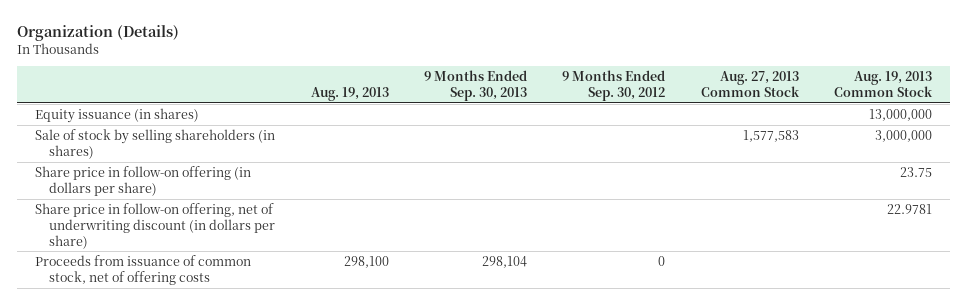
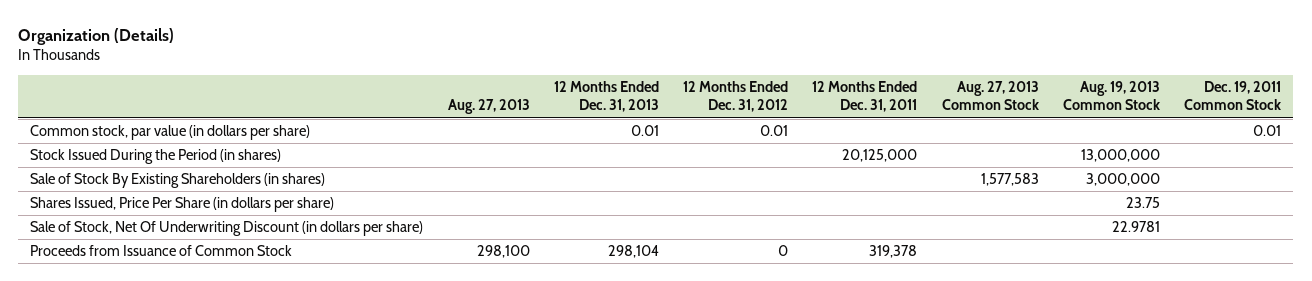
- | Aug. 19, 2013 | 9 Months Ended Sep. 30, 2013 | 9 Months Ended Sep. 30, 2012 | Aug. 27, 2013 Common Stock | Aug. 19, 2013 Common Stock
+ | Aug. 27, 2013 | 12 Months Ended Dec. 31, 2013 | 12 Months Ended Dec. 31, 2012 | 12 Months Ended Dec. 31, 2011 | Aug. 27, 2013 Common Stock | Aug. 19, 2013 Common Stock | Dec. 19, 2011 Common Stock
- Equity issuance (in shares) | | | | | 13,000,000
- Sale of stock by selling shareholders (in shares) | | | | 1,577,583 | 3,000,000
- Share price in follow-on offering (in dollars per share) | | | | | 23.75
- Share price in follow-on offering, net of underwriting discount (in dollars per share) | | | | | 22.9781
- Proceeds from issuance of common stock, net of offering costs | 298,100 | 298,104 | 0 | |
+ Common stock, par value (in dollars per share) | | 0.01 | 0.01 | | | | 0.01
+ Stock Issued During the Period (in shares) | | | | 20,125,000 | | 13,000,000 |
+ Sale of Stock By Existing Shareholders (in shares) | | | | | 1,577,583 | 3,000,000 |
+ Shares Issued, Price Per Share (in dollars per share) | | | | | | 23.75 |
+ Sale of Stock, Net Of Underwriting Discount (in dollars per share) | | | | | | 22.9781 |
+ Proceeds from Issuance of Common Stock | 298,100 | 298,104 | 0 | 319,378 | | |

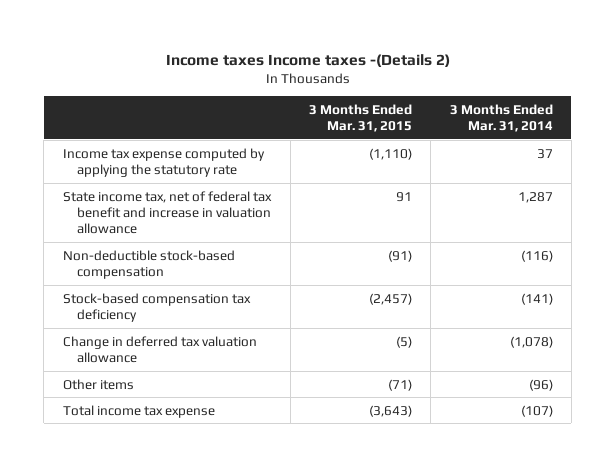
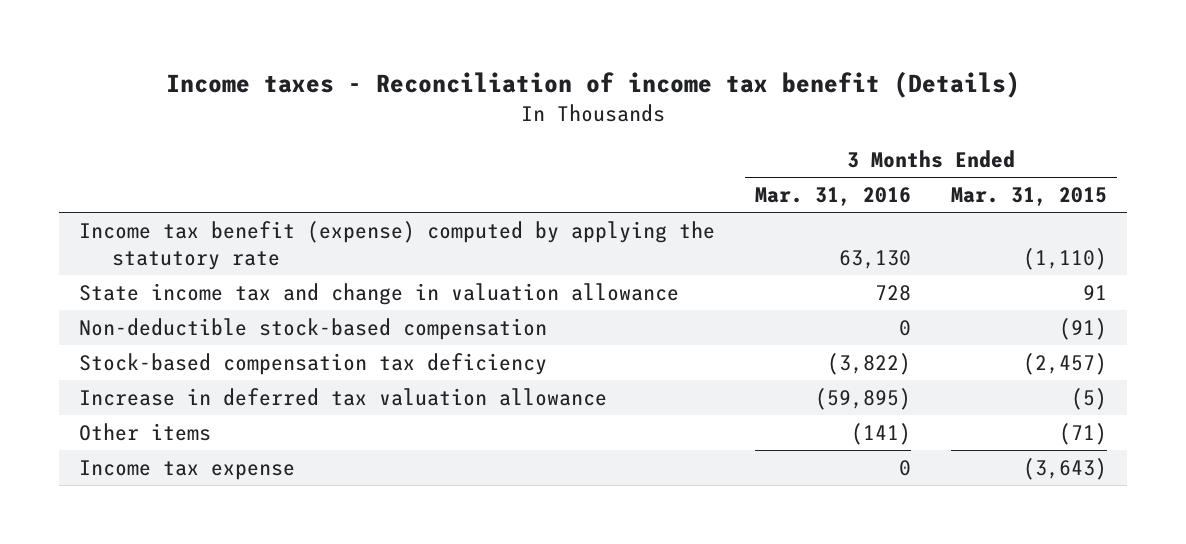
- Income taxes Income taxes -(Details 2)
+ Income taxes - Reconciliation of income tax benefit (Details)
- | 3 Months Ended Mar. 31, 2015 | 3 Months Ended Mar. 31, 2014
+ | 3 Months Ended Mar. 31, 2016 | 3 Months Ended Mar. 31, 2015
- Income tax expense computed by applying the statutory rate | (1,110) | 37
- State income tax, net of federal tax benefit and increase in valuation allowance | 91 | 1,287
+ Income tax benefit (expense) computed by applying the statutory rate | 63,130 | (1,110)
+ State income tax and change in valuation allowance | 728 | 91
- Change in deferred tax valuation allowance | (5) | (1,078)
+ Increase in deferred tax valuation allowance | (59,895) | (5)
- Total income tax expense | (3,643) | (107)
+ Income tax expense | 0 | (3,643)

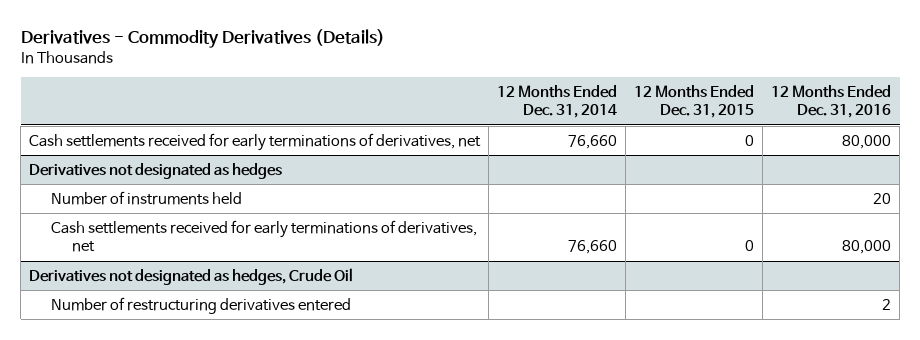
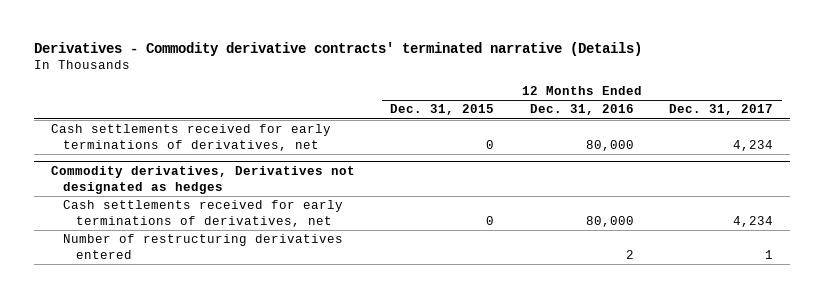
- Derivatives - Commodity Derivatives (Details)
+ Derivatives - Commodity derivative contracts' terminated narrative (Details)
- | 12 Months Ended Dec. 31, 2014 | 12 Months Ended Dec. 31, 2015 | 12 Months Ended Dec. 31, 2016
+ | 12 Months Ended Dec. 31, 2015 | 12 Months Ended Dec. 31, 2016 | 12 Months Ended Dec. 31, 2017
- Derivatives not designated as hedges
- Number of instruments held | | | 20
+ Commodity derivatives, Derivatives not designated as hedges
- Derivatives not designated as hedges, Crude Oil

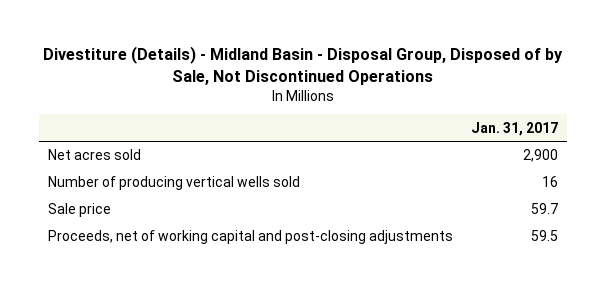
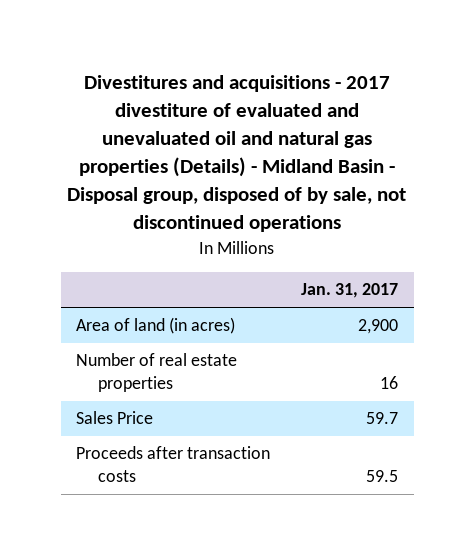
- Divestiture (Details) - Midland Basin - Disposal Group, Disposed of by Sale, Not Discontinued Operations
+ Divestitures and acquisitions - 2017 divestiture of evaluated and unevaluated oil and natural gas properties (Details) - Midland Basin - Disposal group, disposed of by sale, not discontinued operations
- Net acres sold | 2,900
- Number of producing vertical wells sold | 16
- Sale price | 59.7
- Proceeds, net of working capital and post-closing adjustments | 59.5
+ Area of land (in acres) | 2,900
+ Number of real estate properties | 16
+ Sales Price | 59.7
+ Proceeds after transaction costs | 59.5

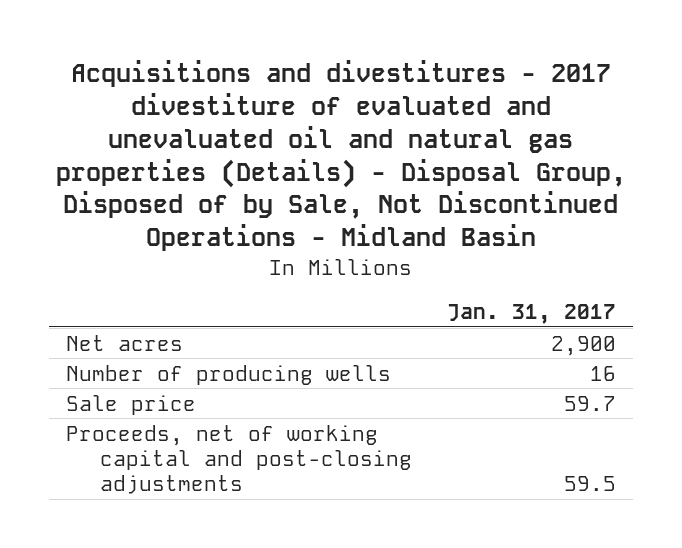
- Divestitures and acquisitions - 2017 divestiture of evaluated and unevaluated oil and natural gas properties (Details) - Midland Basin - Disposal group, disposed of by sale, not discontinued operations
+ Acquisitions and divestitures - 2017 divestiture of evaluated and unevaluated oil and natural gas properties (Details) - Disposal Group, Disposed of by Sale, Not Discontinued Operations - Midland Basin
- Area of land (in acres) | 2,900
- Number of real estate properties | 16
- Sales Price | 59.7
- Proceeds after transaction costs | 59.5
+ Net acres | 2,900
+ Number of producing wells | 16
+ Sale price | 59.7
+ Proceeds, net of working capital and post-closing adjustments | 59.5

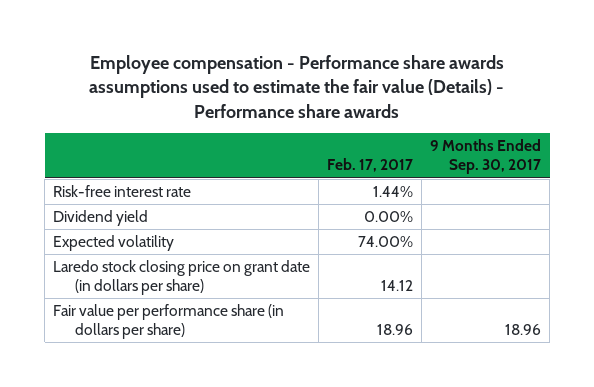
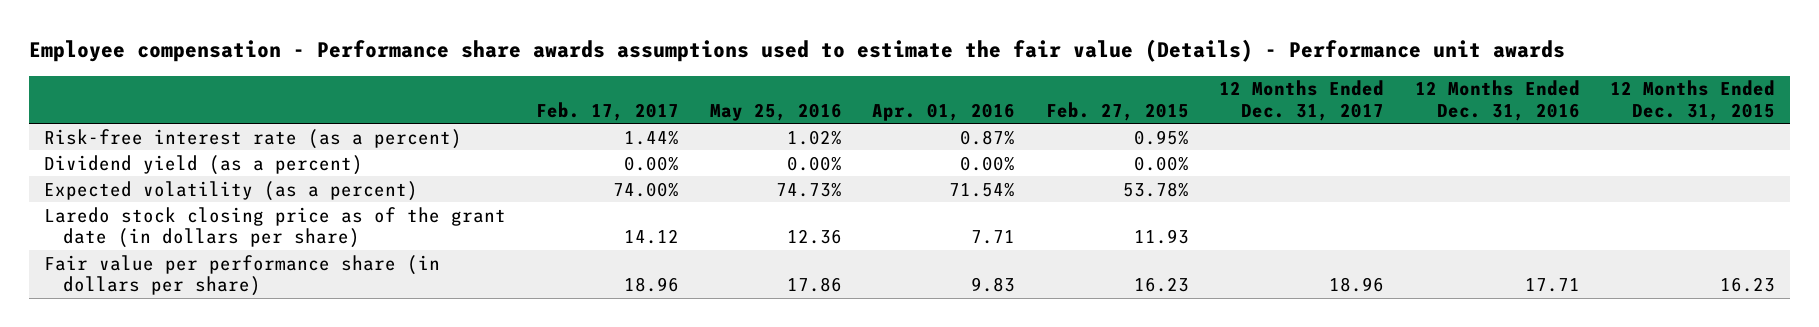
- Employee compensation - Performance share awards assumptions used to estimate the fair value (Details) - Performance share awards
+ Employee compensation - Performance share awards assumptions used to estimate the fair value (Details) - Performance unit awards
- | Feb. 17, 2017 | 9 Months Ended Sep. 30, 2017
+ | Feb. 17, 2017 | May 25, 2016 | Apr. 01, 2016 | Feb. 27, 2015 | 12 Months Ended Dec. 31, 2017 | 12 Months Ended Dec. 31, 2016 | 12 Months Ended Dec. 31, 2015
- Risk-free interest rate | 1.44% |
- Dividend yield | 0.00% |
- Expected volatility | 74.00% |
- Laredo stock closing price on grant date (in dollars per share) | 14.12 |
+ Risk-free interest rate (as a percent) | 1.44% | 1.02% | 0.87% | 0.95% | | |
+ Dividend yield (as a percent) | 0.00% | 0.00% | 0.00% | 0.00% | | |
+ Expected volatility (as a percent) | 74.00% | 74.73% | 71.54% | 53.78% | | |
+ Laredo stock closing price as of the grant date (in dollars per share) | 14.12 | 12.36 | 7.71 | 11.93 | | |

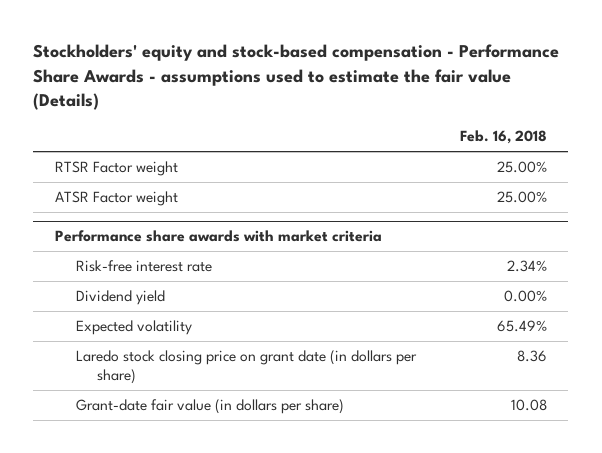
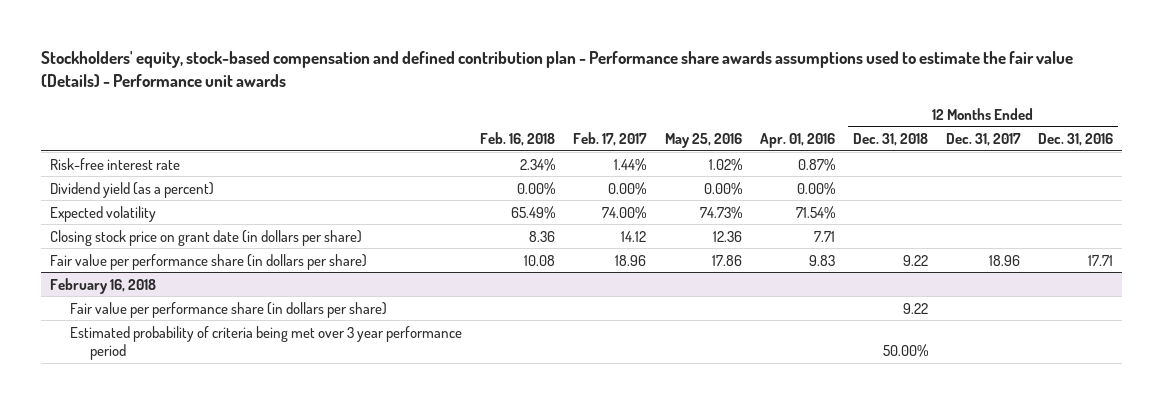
- Stockholders' equity and stock-based compensation - Performance Share Awards - assumptions used to estimate the fair value (Details)
+ Stockholders' equity, stock-based compensation and defined contribution plan - Performance share awards assumptions used to estimate the fair value (Details) - Performance unit awards
- | Feb. 16, 2018
+ | Feb. 16, 2018 | Feb. 17, 2017 | May 25, 2016 | Apr. 01, 2016 | 12 Months Ended Dec. 31, 2018 | 12 Months Ended Dec. 31, 2017 | 12 Months Ended Dec. 31, 2016
- RTSR Factor weight | 25.00%
- ATSR Factor weight | 25.00%
- Performance share awards with market criteria
- Dividend yield | 0.00%
+ Dividend yield (as a percent) | 0.00% | 0.00% | 0.00% | 0.00% | | |
- Laredo stock closing price on grant date (in dollars per share) | 8.36
- Grant-date fair value (in dollars per share) | 10.08
+ Closing stock price on grant date (in dollars per share) | 8.36 | 14.12 | 12.36 | 7.71 | | |
+ Fair value per performance share (in dollars per share) | 10.08 | 18.96 | 17.86 | 9.83 | 9.22 | 18.96 | 17.71
+ February 16, 2018
+ Fair value per performance share (in dollars per share) | | | | | 9.22 | |
+ Estimated probability of criteria being met over 3 year performance period | | | | | 50.00% | |

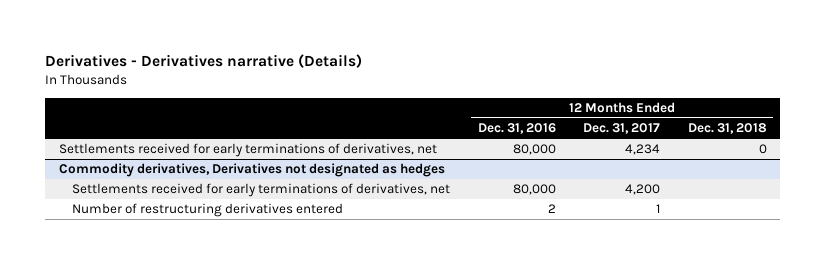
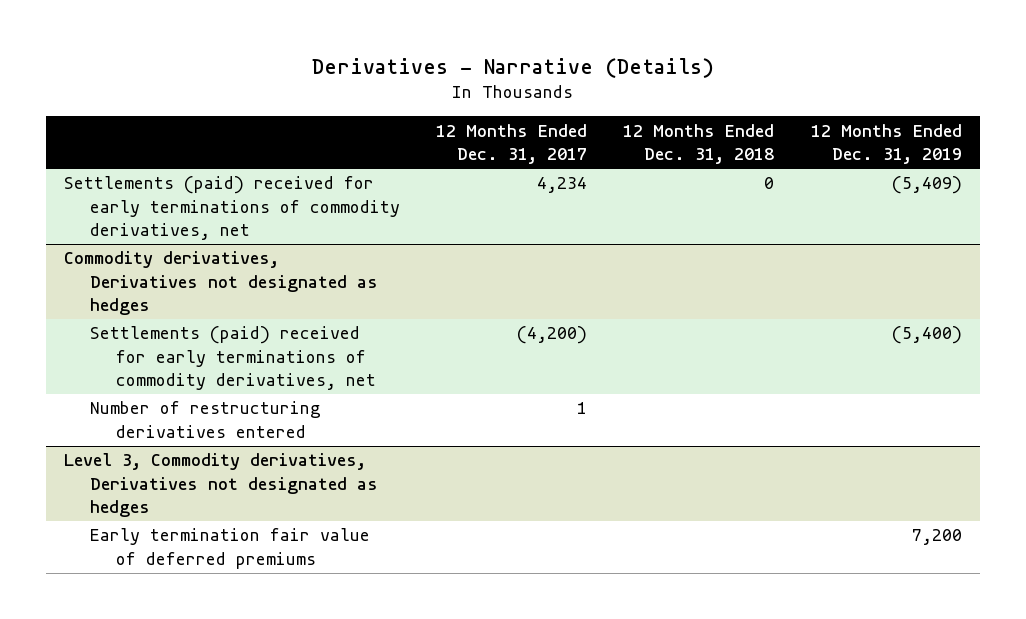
- Derivatives - Derivatives narrative (Details)
+ Derivatives - Narrative (Details)
- | 12 Months Ended Dec. 31, 2016 | 12 Months Ended Dec. 31, 2017 | 12 Months Ended Dec. 31, 2018
+ | 12 Months Ended Dec. 31, 2017 | 12 Months Ended Dec. 31, 2018 | 12 Months Ended Dec. 31, 2019
- Settlements received for early terminations of derivatives, net | 80,000 | 4,234 | 0
+ Settlements (paid) received for early terminations of commodity derivatives, net | 4,234 | 0 | (5,409)
@ Commodity derivatives, Derivatives not designated as hedges
- Settlements received for early terminations of derivatives, net | 80,000 | 4,200 |
+ Settlements (paid) received for early terminations of commodity derivatives, net | (4,200) | | (5,400)
+ Level 3, Commodity derivatives, Derivatives not designated as hedges
+ Early termination fair value of deferred premiums | | | 7,200

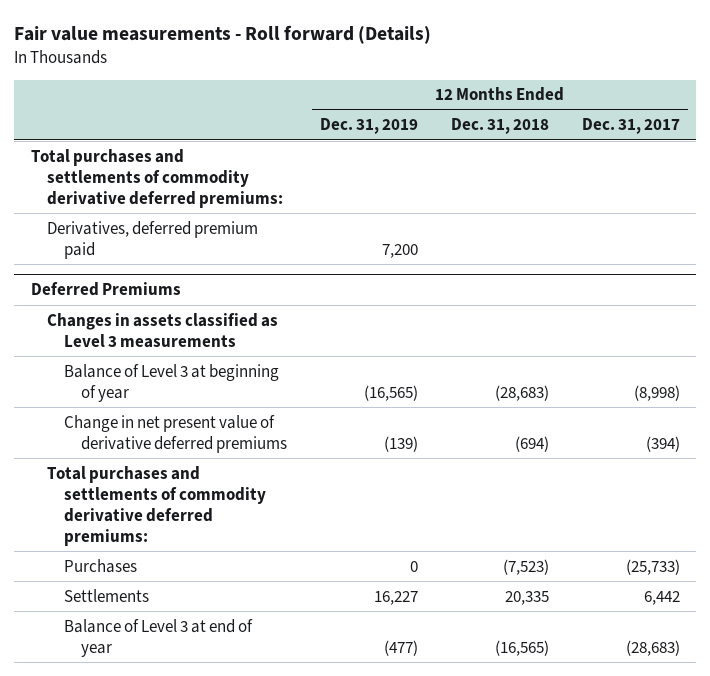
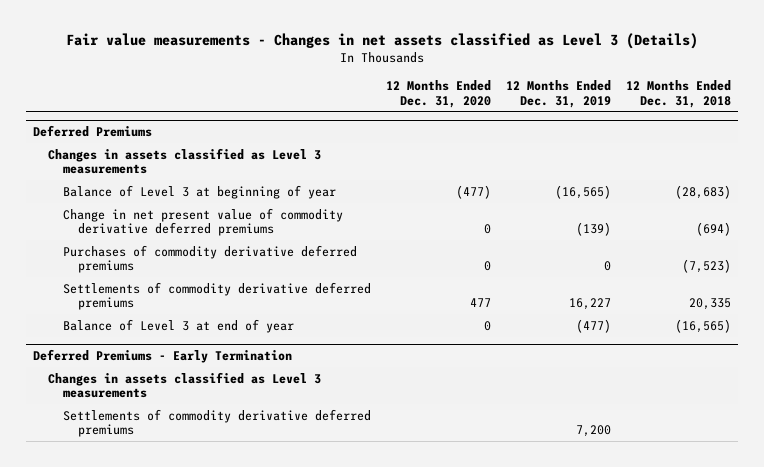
- Fair value measurements - Roll forward (Details)
+ Fair value measurements - Changes in net assets classified as Level 3 (Details)
- | 12 Months Ended Dec. 31, 2019 | 12 Months Ended Dec. 31, 2018 | 12 Months Ended Dec. 31, 2017
+ | 12 Months Ended Dec. 31, 2020 | 12 Months Ended Dec. 31, 2019 | 12 Months Ended Dec. 31, 2018
- Total purchases and settlements of commodity derivative deferred premiums:
- Derivatives, deferred premium paid | 7,200 | |
@ Deferred Premiums
- Change in net present value of derivative deferred premiums | (139) | (694) | (394)
- Total purchases and settlements of commodity derivative deferred premiums:
- Purchases | 0 | (7,523) | (25,733)
- Settlements | 16,227 | 20,335 | 6,442
+ Change in net present value of commodity derivative deferred premiums | 0 | (139) | (694)
+ Purchases of commodity derivative deferred premiums | 0 | 0 | (7,523)
+ Settlements of commodity derivative deferred premiums | 477 | 16,227 | 20,335
+ Deferred Premiums - Early Termination
+ Changes in assets classified as Level 3 measurements
+ Settlements of commodity derivative deferred premiums | | 7,200 |

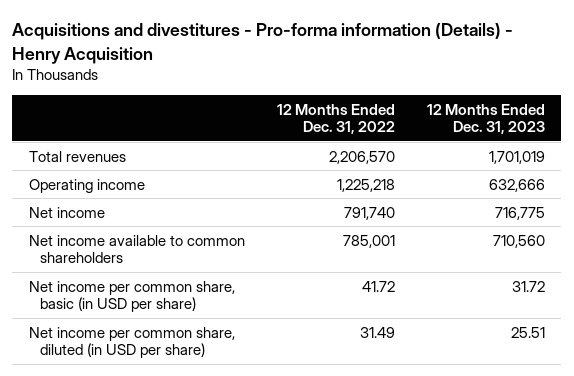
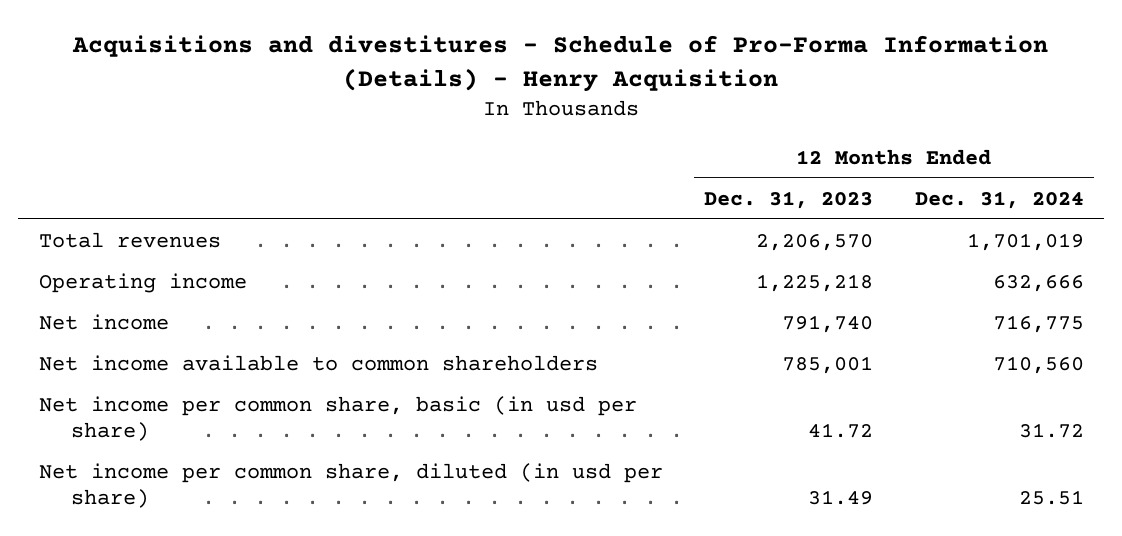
- Acquisitions and divestitures - Pro-forma information (Details) - Henry Acquisition
+ Acquisitions and divestitures - Schedule of Pro-Forma Information (Details) - Henry Acquisition
- | 12 Months Ended Dec. 31, 2022 | 12 Months Ended Dec. 31, 2023
+ | 12 Months Ended Dec. 31, 2023 | 12 Months Ended Dec. 31, 2024
- Total revenues | 2,206,570 | 1,701,019
- Operating income | 1,225,218 | 632,666
- Net income | 791,740 | 716,775
- Net income available to common shareholders | 785,001 | 710,560
- Net income per common share, basic (in USD per share) | 41.72 | 31.72
- Net income per common share, diluted (in USD per share) | 31.49 | 25.51
+ Total revenues | 2,206,570 | 1,701,019
+ Operating income | 1,225,218 | 632,666
+ Net income | 791,740 | 716,775
+ Net income available to common shareholders | 785,001 | 710,560
+ Net income per common share, basic (in usd per share) | 41.72 | 31.72
+ Net income per common share, diluted (in usd per share) | 31.49 | 25.51

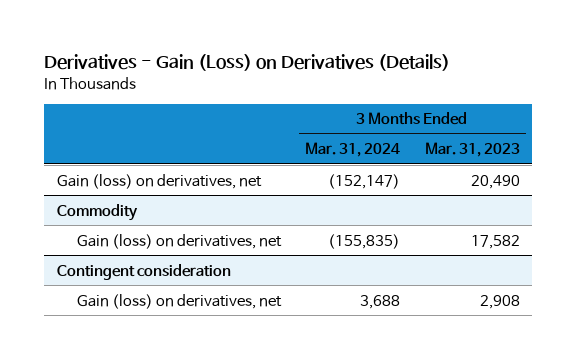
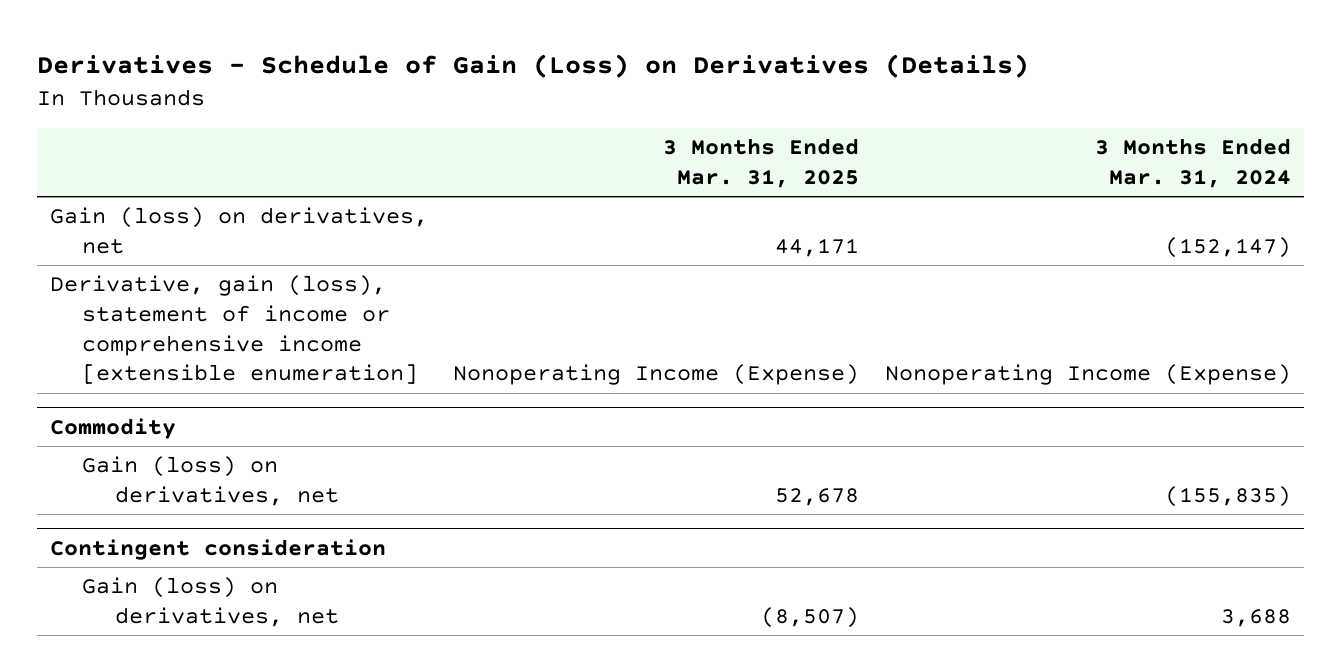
- Derivatives - Gain (Loss) on Derivatives (Details)
+ Derivatives - Schedule of Gain (Loss) on Derivatives (Details)
- | 3 Months Ended Mar. 31, 2024 | 3 Months Ended Mar. 31, 2023
+ | 3 Months Ended Mar. 31, 2025 | 3 Months Ended Mar. 31, 2024
+ Derivative, gain (loss), statement of income or comprehensive income [extensible enumeration] | Nonoperating Income (Expense) | Nonoperating Income (Expense)

